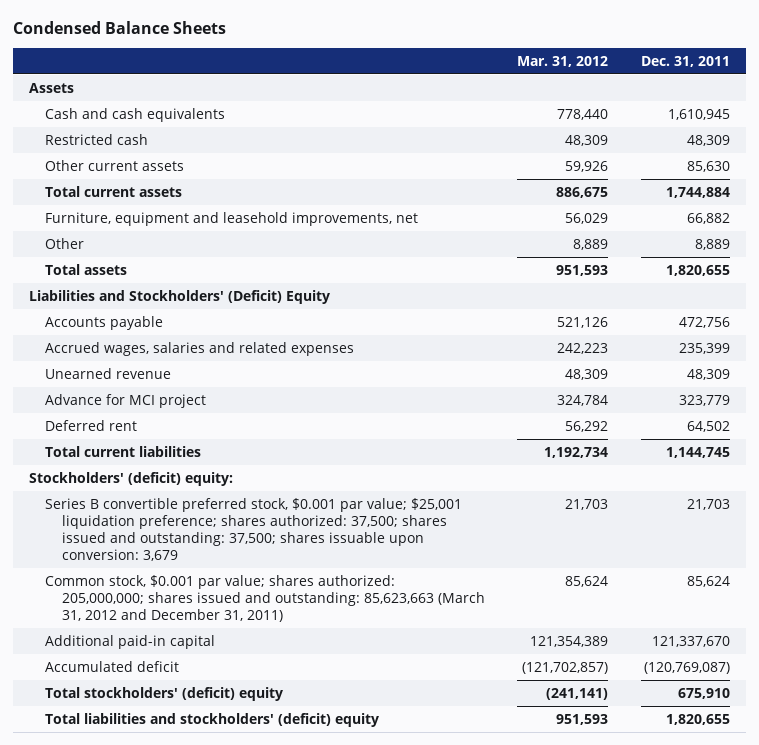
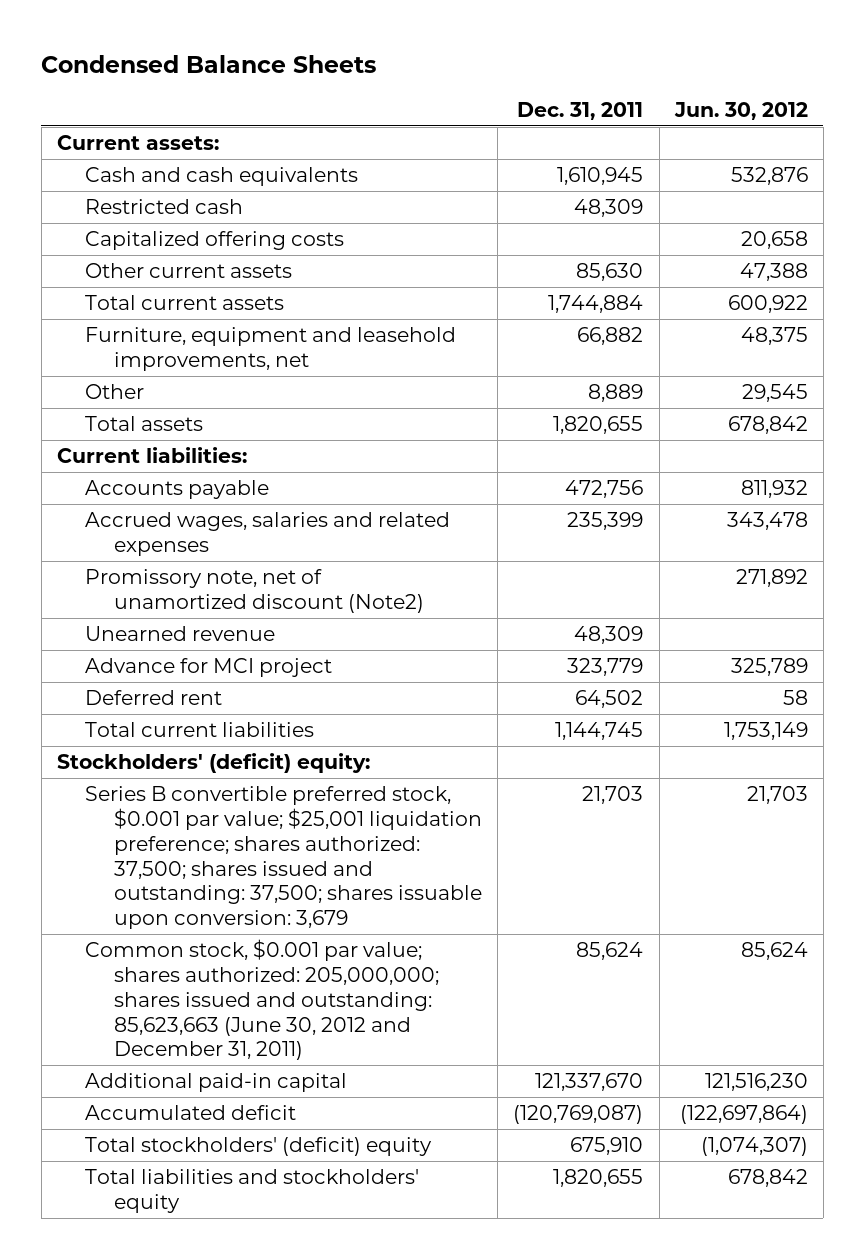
- | Mar. 31, 2012 | Dec. 31, 2011
+ | Dec. 31, 2011 | Jun. 30, 2012
- Assets
+ Current assets:
+ Capitalized offering costs | | 20,658
- Liabilities and Stockholders' (Deficit) Equity
+ Current liabilities:
+ Promissory note, net of unamortized discount (Note2) | | 271,892
- Common stock, $0.001 par value; shares authorized: 205,000,000; shares issued and outstanding: 85,623,663 (March 31, 2012 and December 31, 2011) | 85,624 | 85,624
+ Common stock, $0.001 par value; shares authorized: 205,000,000; shares issued and outstanding: 85,623,663 (June 30, 2012 and December 31, 2011) | 85,624 | 85,624
- Total liabilities and stockholders' (deficit) equity | 951,593 | 1,820,655
+ Total liabilities and stockholders' equity | 1,820,655 | 678,842

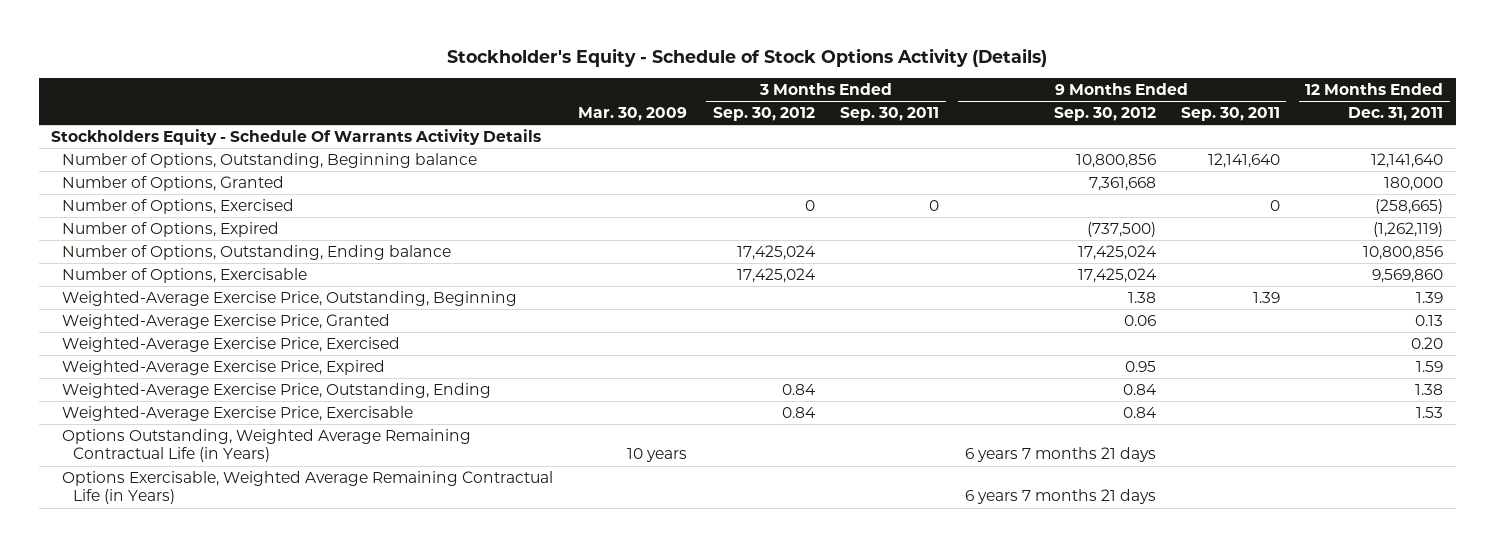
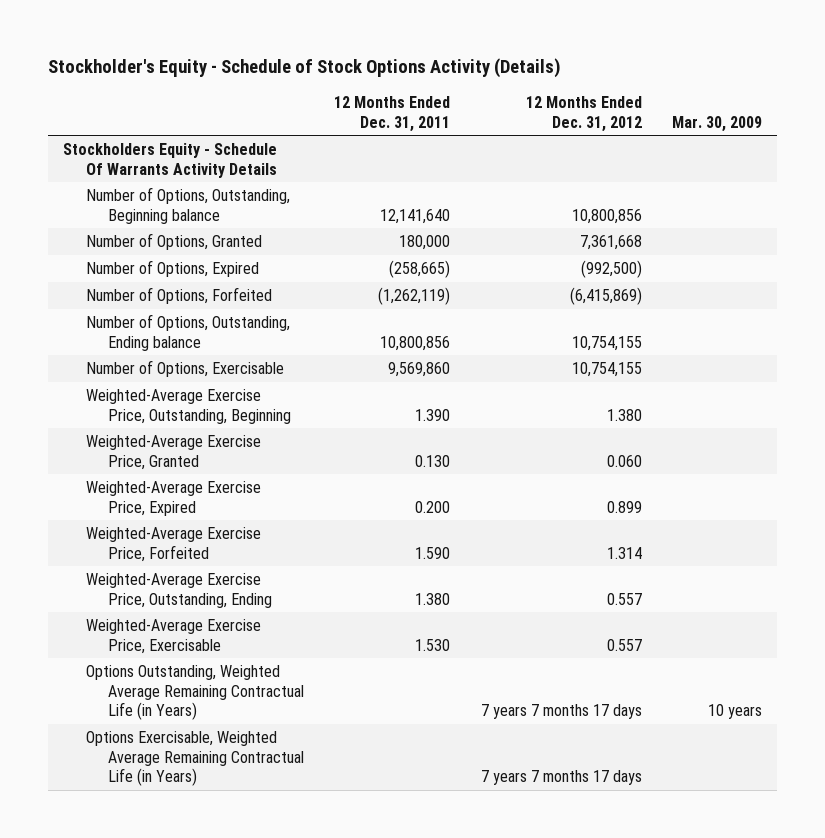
- | Mar. 30, 2009 | 3 Months Ended Sep. 30, 2012 | 3 Months Ended Sep. 30, 2011 | 9 Months Ended Sep. 30, 2012 | 9 Months Ended Sep. 30, 2011 | 12 Months Ended Dec. 31, 2011
+ | 12 Months Ended Dec. 31, 2011 | 12 Months Ended Dec. 31, 2012 | Mar. 30, 2009
- Number of Options, Exercised | | 0 | 0 | | 0 | (258,665)
- Number of Options, Expired | | | | (737,500) | | (1,262,119)
+ Number of Options, Expired | (258,665) | (992,500) |
+ Number of Options, Forfeited | (1,262,119) | (6,415,869) |
- Weighted-Average Exercise Price, Outstanding, Beginning | | | | 1.38 | 1.39 | 1.39
- Weighted-Average Exercise Price, Granted | | | | 0.06 | | 0.13
- Weighted-Average Exercise Price, Exercised | | | | | | 0.20
- Weighted-Average Exercise Price, Expired | | | | 0.95 | | 1.59
- Weighted-Average Exercise Price, Outstanding, Ending | | 0.84 | | 0.84 | | 1.38
- Weighted-Average Exercise Price, Exercisable | | 0.84 | | 0.84 | | 1.53
+ Weighted-Average Exercise Price, Outstanding, Beginning | 1.390 | 1.380 |
+ Weighted-Average Exercise Price, Granted | 0.130 | 0.060 |
+ Weighted-Average Exercise Price, Expired | 0.200 | 0.899 |
+ Weighted-Average Exercise Price, Forfeited | 1.590 | 1.314 |
+ Weighted-Average Exercise Price, Outstanding, Ending | 1.380 | 0.557 |
+ Weighted-Average Exercise Price, Exercisable | 1.530 | 0.557 |

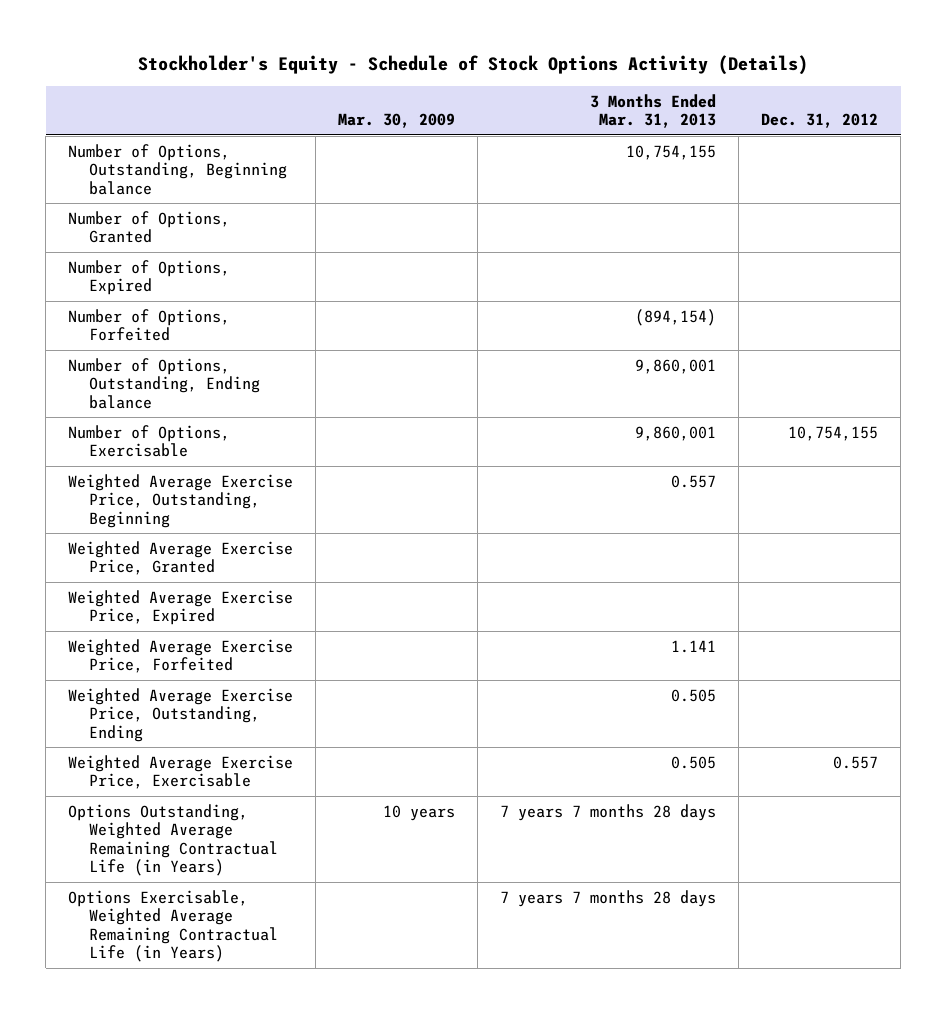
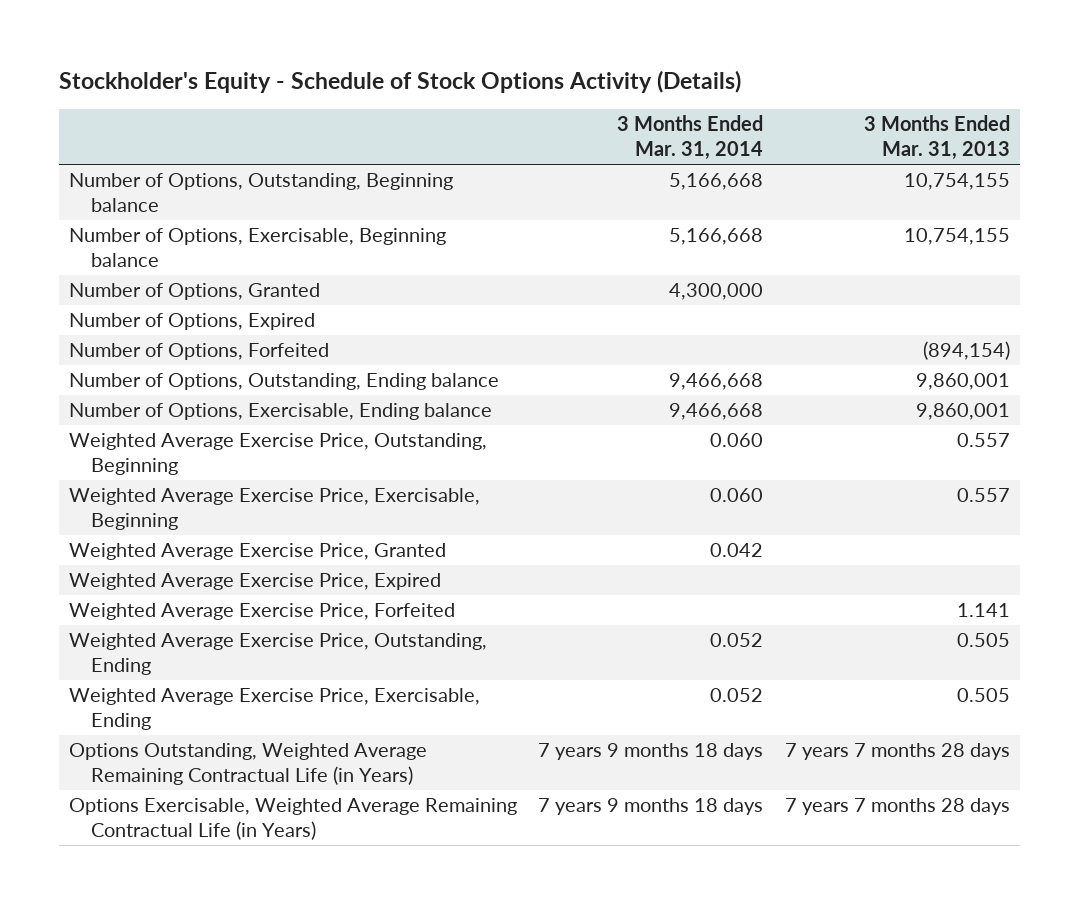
- | Mar. 30, 2009 | 3 Months Ended Mar. 31, 2013 | Dec. 31, 2012
+ | 3 Months Ended Mar. 31, 2014 | 3 Months Ended Mar. 31, 2013
+ Number of Options, Exercisable, Beginning balance | 5,166,668 | 10,754,155
- Number of Options, Exercisable | | 9,860,001 | 10,754,155
+ Number of Options, Exercisable, Ending balance | 9,466,668 | 9,860,001
+ Weighted Average Exercise Price, Exercisable, Beginning | 0.060 | 0.557
- Weighted Average Exercise Price, Exercisable | | 0.505 | 0.557
+ Weighted Average Exercise Price, Exercisable, Ending | 0.052 | 0.505

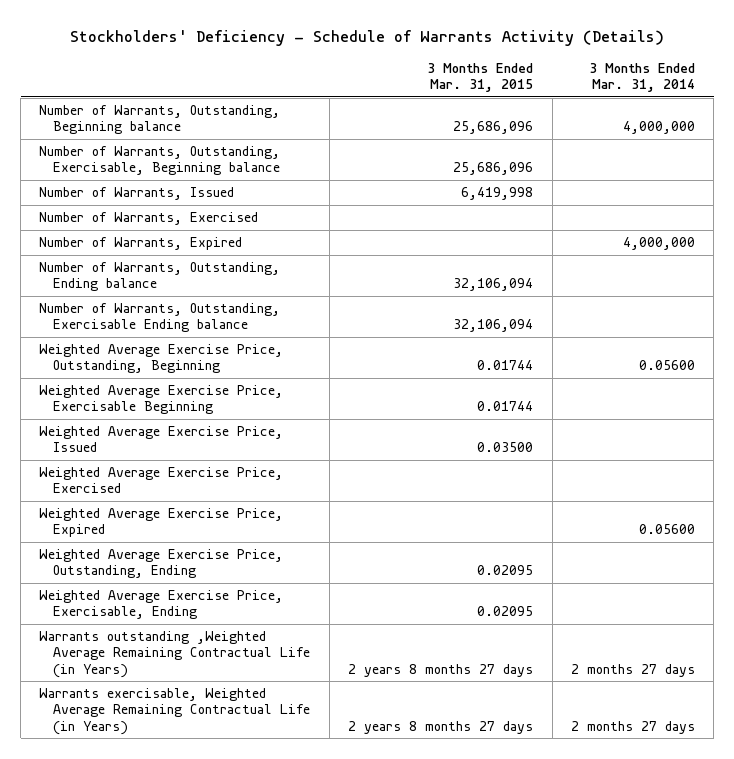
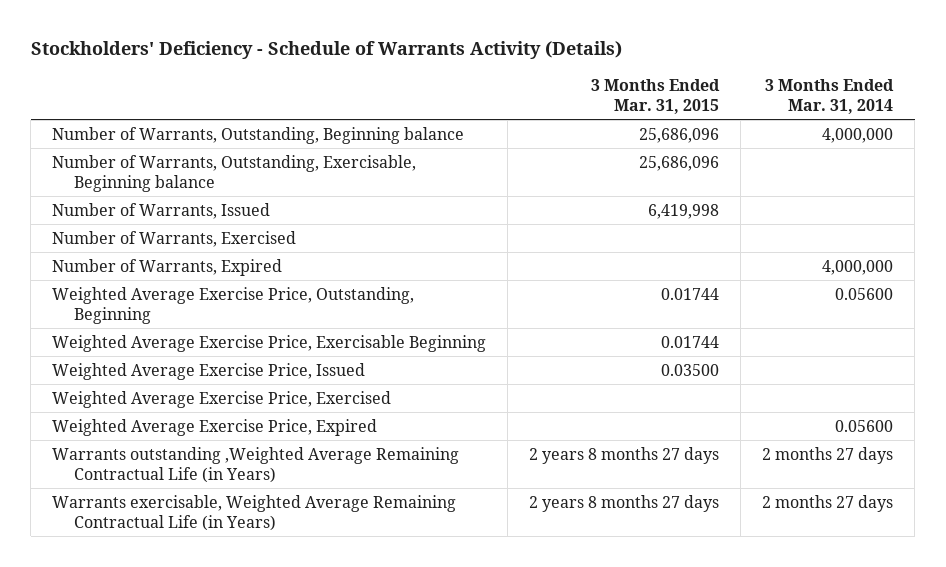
- Number of Warrants, Outstanding, Ending balance | 32,106,094 |
- Number of Warrants, Outstanding, Exercisable Ending balance | 32,106,094 |
- Weighted Average Exercise Price, Outstanding, Ending | 0.02095 |
- Weighted Average Exercise Price, Exercisable, Ending | 0.02095 |

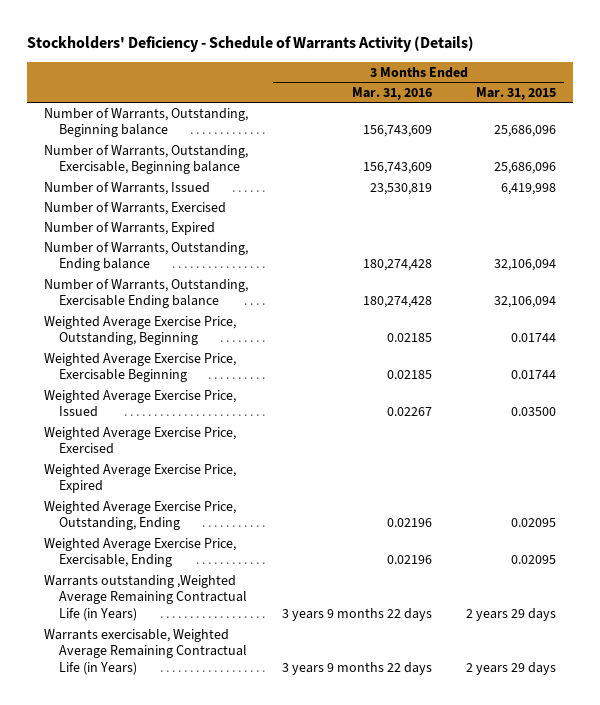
- | 3 Months Ended Mar. 31, 2015 | 3 Months Ended Mar. 31, 2014
+ | 3 Months Ended Mar. 31, 2016 | 3 Months Ended Mar. 31, 2015
+ Number of Warrants, Outstanding, Ending balance | 180,274,428 | 32,106,094
+ Number of Warrants, Outstanding, Exercisable Ending balance | 180,274,428 | 32,106,094
- Warrants outstanding ,Weighted Average Remaining Contractual Life (in Years) | 2 years 8 months 27 days | 2 months 27 days
- Warrants exercisable, Weighted Average Remaining Contractual Life (in Years) | 2 years 8 months 27 days | 2 months 27 days
+ Weighted Average Exercise Price, Outstanding, Ending | 0.02196 | 0.02095
+ Weighted Average Exercise Price, Exercisable, Ending | 0.02196 | 0.02095
+ Warrants outstanding ,Weighted Average Remaining Contractual Life (in Years) | 3 years 9 months 22 days | 2 years 29 days
+ Warrants exercisable, Weighted Average Remaining Contractual Life (in Years) | 3 years 9 months 22 days | 2 years 29 days

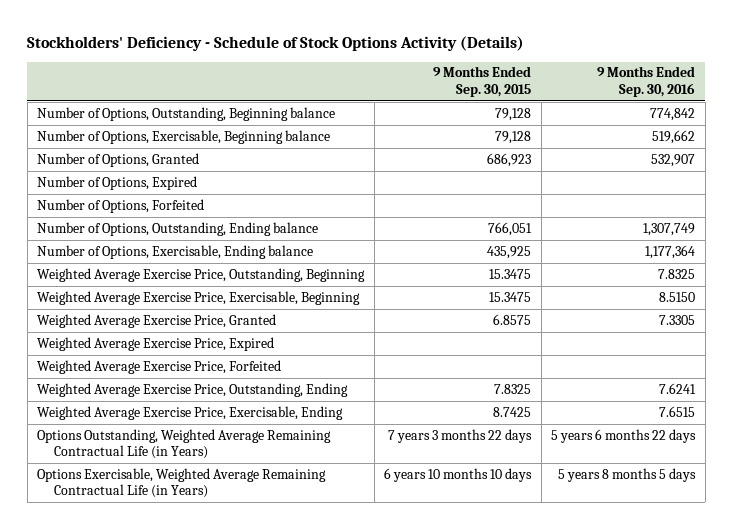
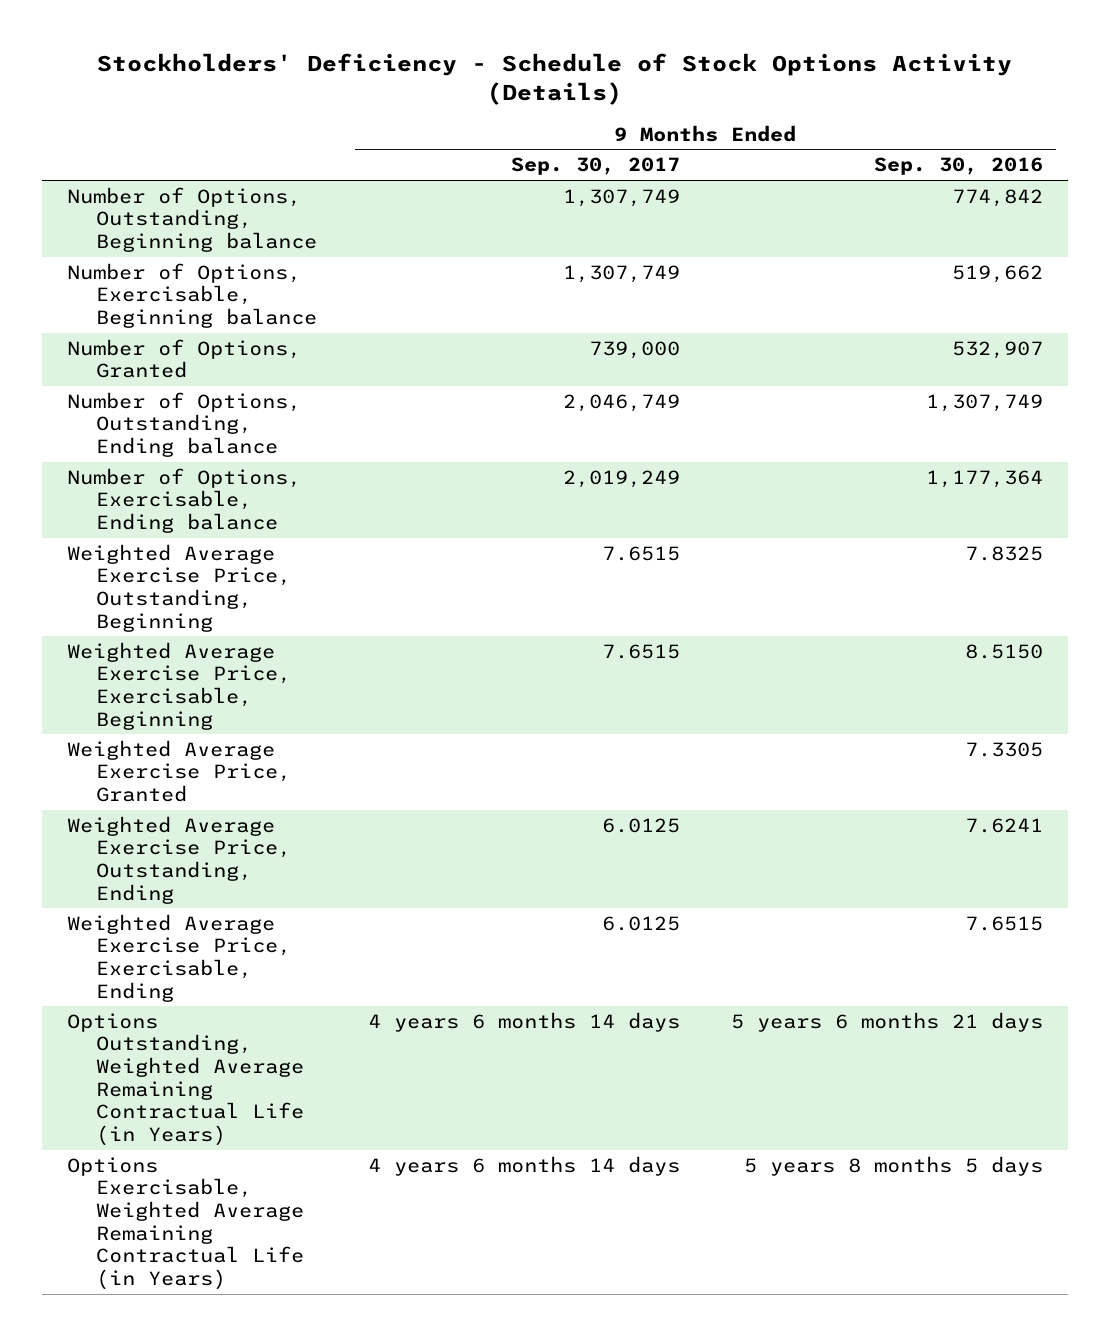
- | 9 Months Ended Sep. 30, 2015 | 9 Months Ended Sep. 30, 2016
+ | 9 Months Ended Sep. 30, 2017 | 9 Months Ended Sep. 30, 2016
- Number of Options, Expired
- Number of Options, Forfeited
- Weighted Average Exercise Price, Expired
- Weighted Average Exercise Price, Forfeited
- Options Outstanding, Weighted Average Remaining Contractual Life (in Years) | 7 years 3 months 22 days | 5 years 6 months 22 days
+ Options Outstanding, Weighted Average Remaining Contractual Life (in Years) | 4 years 6 months 14 days | 5 years 6 months 21 days

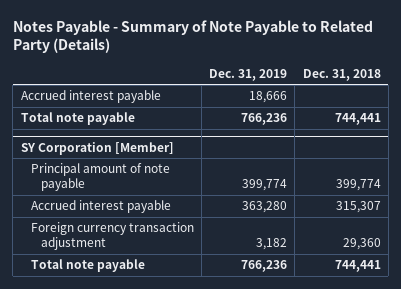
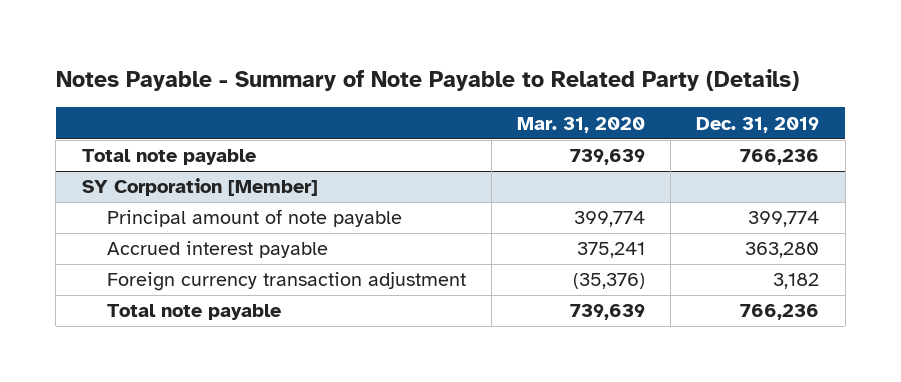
- | Dec. 31, 2019 | Dec. 31, 2018
+ | Mar. 31, 2020 | Dec. 31, 2019
- Accrued interest payable | 18,666 |

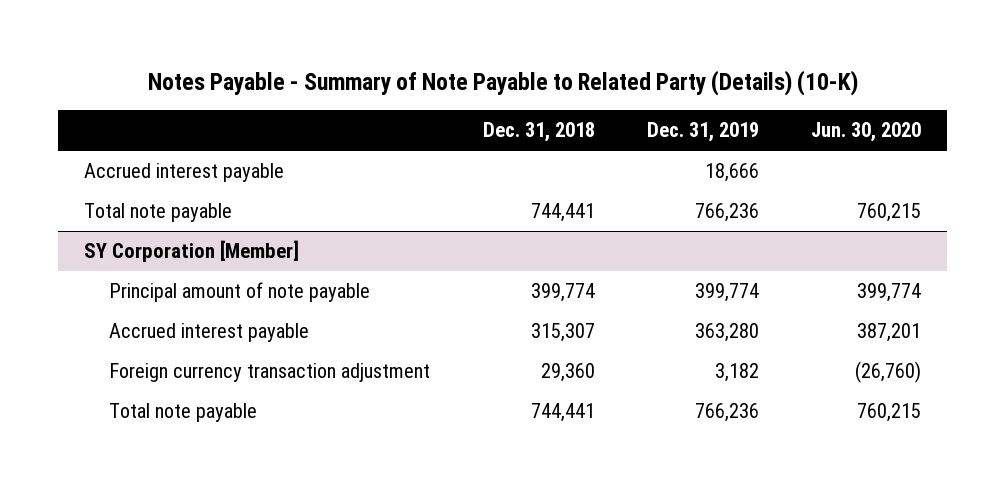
- Notes Payable - Summary of Note Payable to Related Party (Details)
+ Notes Payable - Summary of Note Payable to Related Party (Details) (10-K)
- | Mar. 31, 2020 | Dec. 31, 2019
+ | Dec. 31, 2018 | Dec. 31, 2019 | Jun. 30, 2020
+ Accrued interest payable | | 18,666 |

